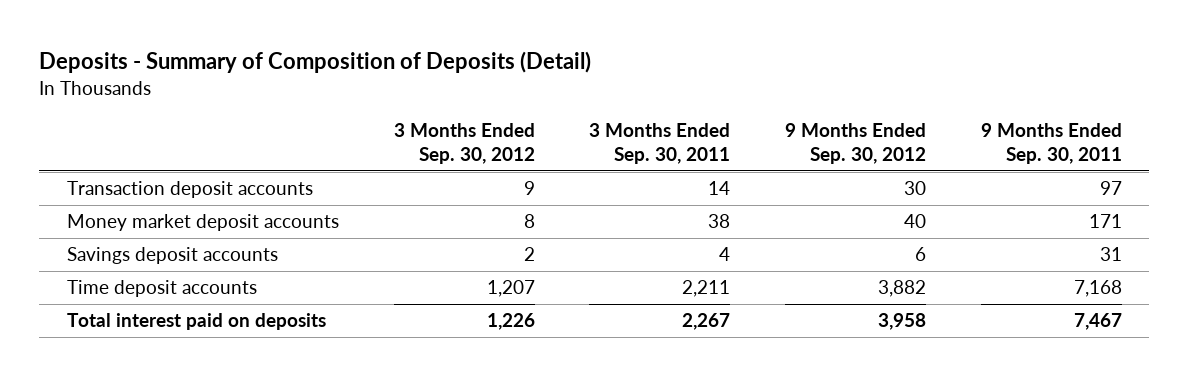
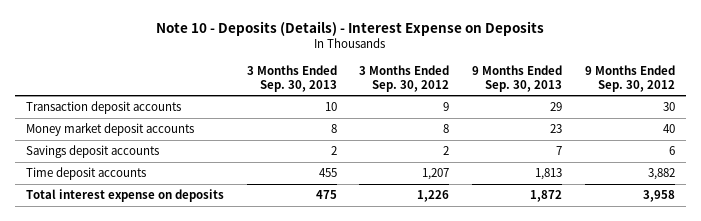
- Deposits - Summary of Composition of Deposits (Detail)
+ Note 10 - Deposits (Details) - Interest Expense on Deposits
- | 3 Months Ended Sep. 30, 2012 | 3 Months Ended Sep. 30, 2011 | 9 Months Ended Sep. 30, 2012 | 9 Months Ended Sep. 30, 2011
+ | 3 Months Ended Sep. 30, 2013 | 3 Months Ended Sep. 30, 2012 | 9 Months Ended Sep. 30, 2013 | 9 Months Ended Sep. 30, 2012
- Total interest paid on deposits | 1,226 | 2,267 | 3,958 | 7,467
+ Total interest expense on deposits | 475 | 1,226 | 1,872 | 3,958

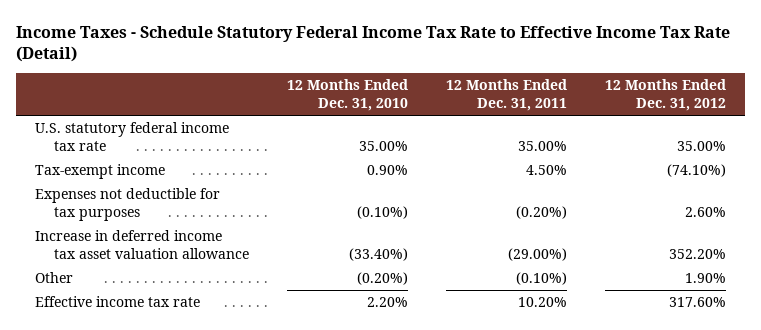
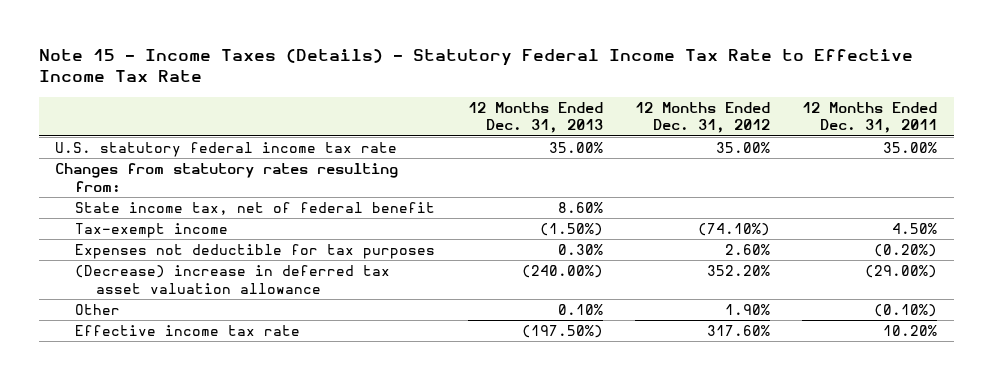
- Income Taxes - Schedule Statutory Federal Income Tax Rate to Effective Income Tax Rate (Detail)
+ Note 15 - Income Taxes (Details) - Statutory Federal Income Tax Rate to Effective Income Tax Rate
- | 12 Months Ended Dec. 31, 2010 | 12 Months Ended Dec. 31, 2011 | 12 Months Ended Dec. 31, 2012
+ | 12 Months Ended Dec. 31, 2013 | 12 Months Ended Dec. 31, 2012 | 12 Months Ended Dec. 31, 2011
+ Changes from statutory rates resulting from:
+ State income tax, net of federal benefit | 8.60% | |
- Increase in deferred income tax asset valuation allowance | (33.40%) | (29.00%) | 352.20%
+ (Decrease) increase in deferred tax asset valuation allowance | (240.00%) | 352.20% | (29.00%)

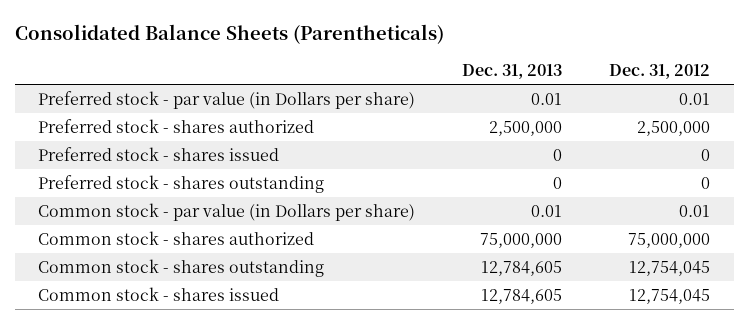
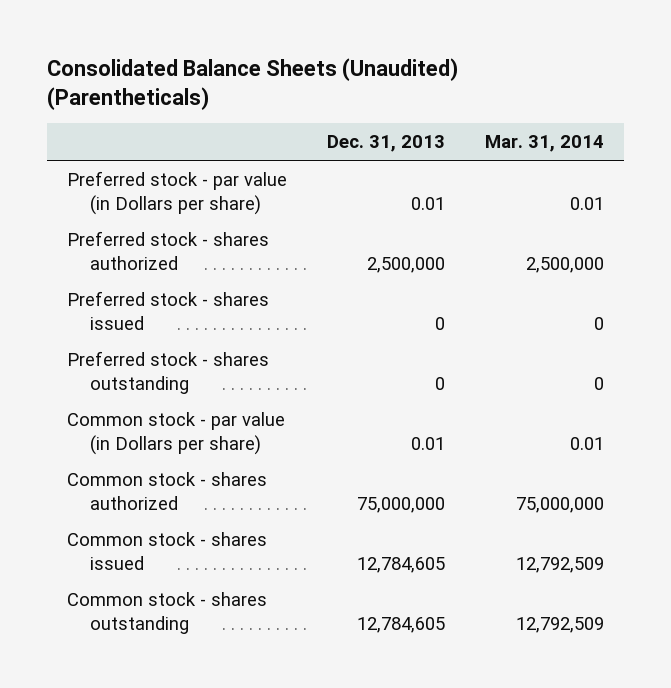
- Consolidated Balance Sheets (Parentheticals)
+ Consolidated Balance Sheets (Unaudited) (Parentheticals)
- | Dec. 31, 2013 | Dec. 31, 2012
+ | Dec. 31, 2013 | Mar. 31, 2014
moved down: Common stock - shares outstanding | 12,784,605 | 12,792,509

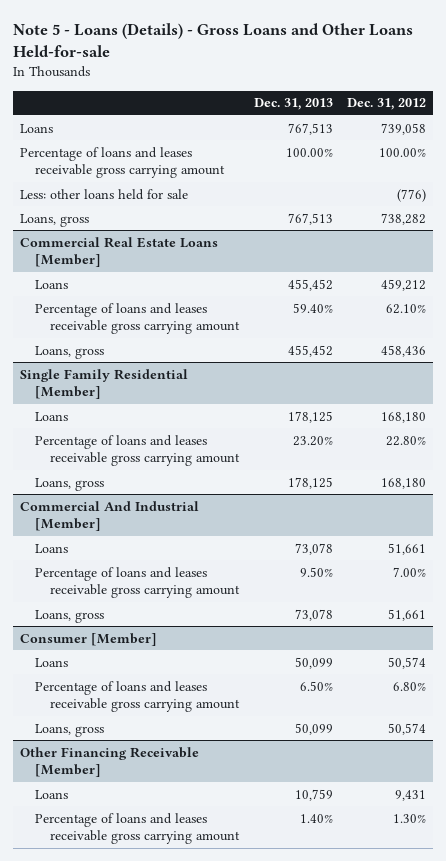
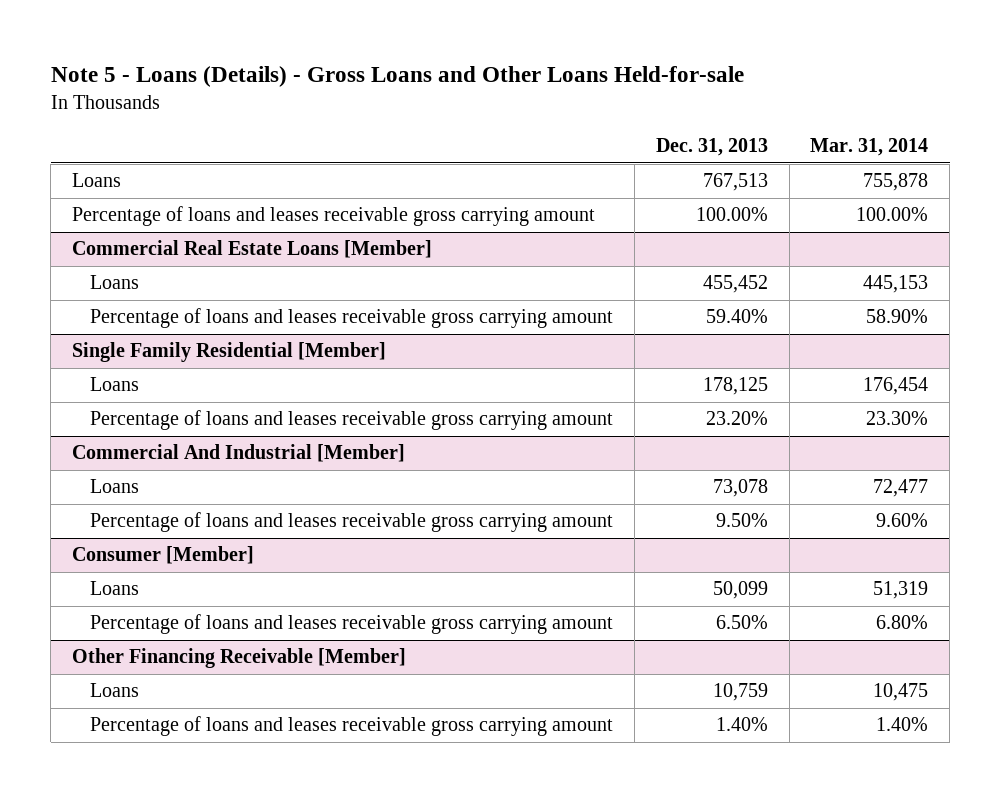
- | Dec. 31, 2013 | Dec. 31, 2012
+ | Dec. 31, 2013 | Mar. 31, 2014
- Less: other loans held for sale | | (776)
- Loans, gross | 767,513 | 738,282
@ Commercial Real Estate Loans [Member]
- Loans, gross | 455,452 | 458,436
@ Single Family Residential [Member]
- Loans, gross | 178,125 | 168,180
@ Commercial And Industrial [Member]
- Loans, gross | 73,078 | 51,661
@ Consumer [Member]
- Loans, gross | 50,099 | 50,574

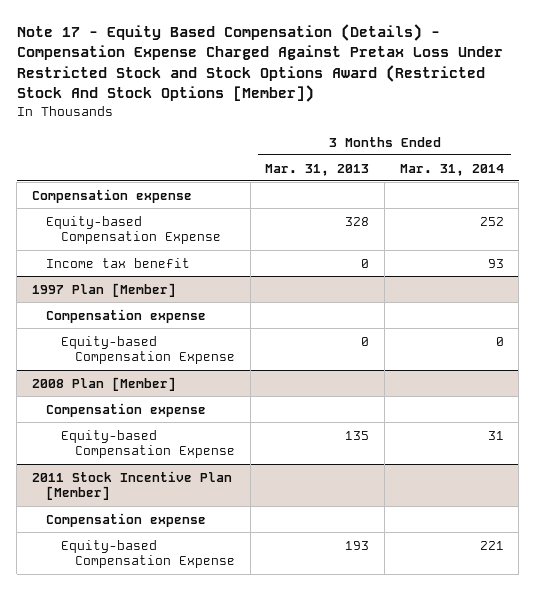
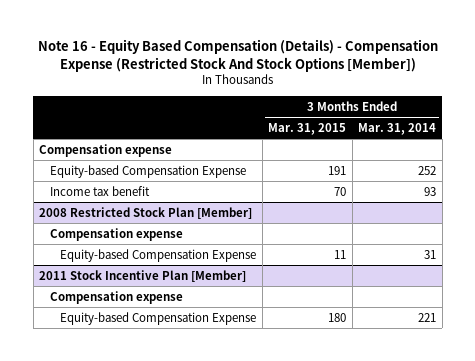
- Note 17 - Equity Based Compensation (Details) - Compensation Expense Charged Against Pretax Loss Under Restricted Stock and Stock Options Award (Restricted Stock And Stock Options [Member])
+ Note 16 - Equity Based Compensation (Details) - Compensation Expense (Restricted Stock And Stock Options [Member])
- | 3 Months Ended Mar. 31, 2013 | 3 Months Ended Mar. 31, 2014
+ | 3 Months Ended Mar. 31, 2015 | 3 Months Ended Mar. 31, 2014
- 1997 Plan [Member]
- Compensation expense
- Equity-based Compensation Expense | 0 | 0
- 2008 Plan [Member]
+ 2008 Restricted Stock Plan [Member]

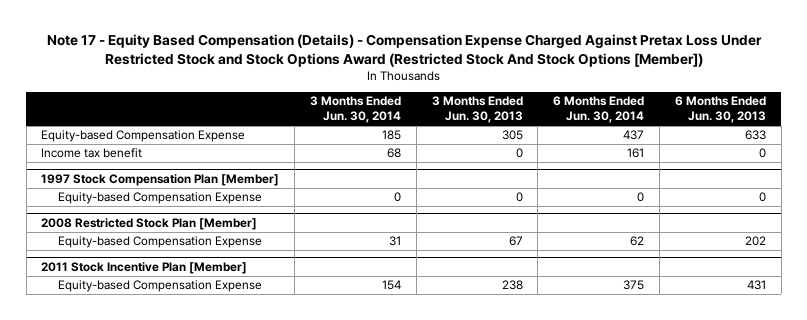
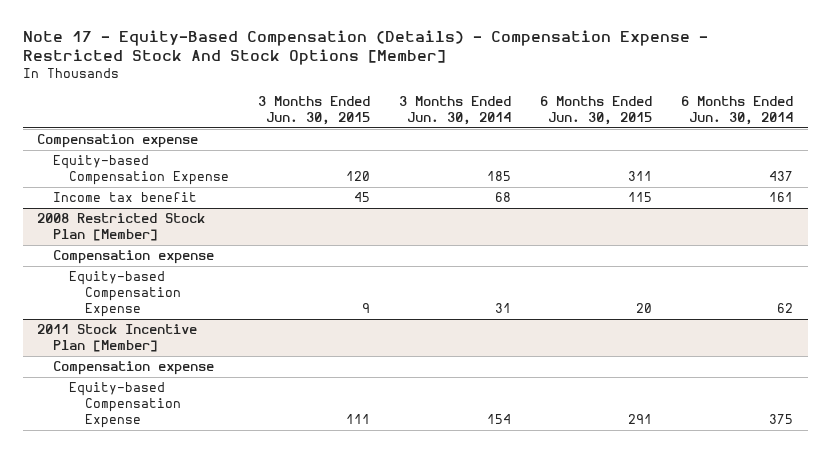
- Note 17 - Equity Based Compensation (Details) - Compensation Expense Charged Against Pretax Loss Under Restricted Stock and Stock Options Award (Restricted Stock And Stock Options [Member])
+ Note 17 - Equity-Based Compensation (Details) - Compensation Expense - Restricted Stock And Stock Options [Member]
- | 3 Months Ended Jun. 30, 2014 | 3 Months Ended Jun. 30, 2013 | 6 Months Ended Jun. 30, 2014 | 6 Months Ended Jun. 30, 2013
+ | 3 Months Ended Jun. 30, 2015 | 3 Months Ended Jun. 30, 2014 | 6 Months Ended Jun. 30, 2015 | 6 Months Ended Jun. 30, 2014
+ Compensation expense
- 1997 Stock Compensation Plan [Member]
- Equity-based Compensation Expense | 0 | 0 | 0 | 0
@ 2008 Restricted Stock Plan [Member]
+ Compensation expense
@ 2011 Stock Incentive Plan [Member]
+ Compensation expense

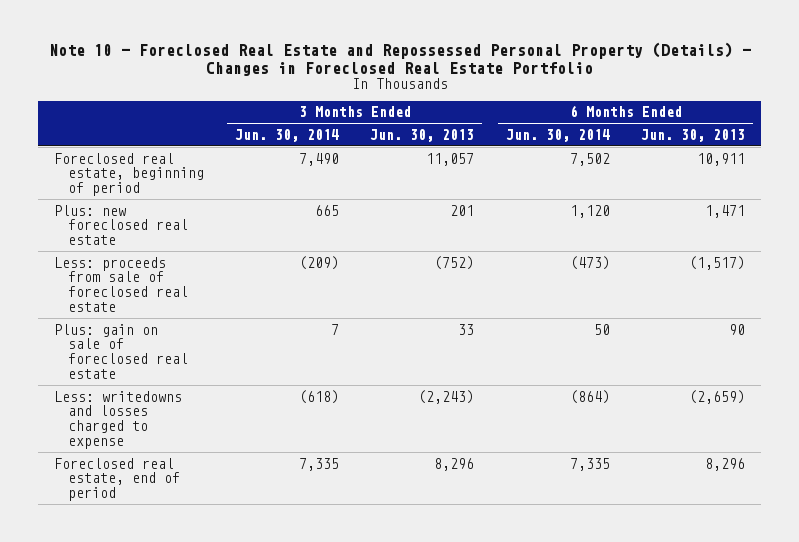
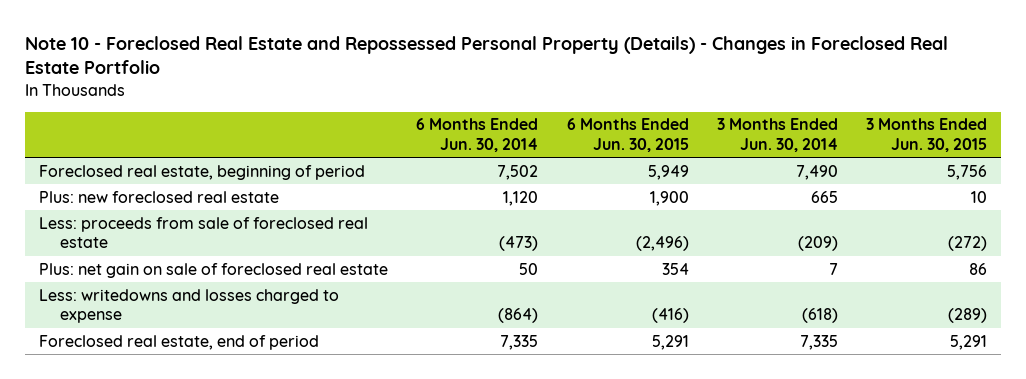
- | 3 Months Ended Jun. 30, 2014 | 3 Months Ended Jun. 30, 2013 | 6 Months Ended Jun. 30, 2014 | 6 Months Ended Jun. 30, 2013
+ | 6 Months Ended Jun. 30, 2014 | 6 Months Ended Jun. 30, 2015 | 3 Months Ended Jun. 30, 2014 | 3 Months Ended Jun. 30, 2015
- Plus: gain on sale of foreclosed real estate | 7 | 33 | 50 | 90
+ Plus: net gain on sale of foreclosed real estate | 50 | 354 | 7 | 86

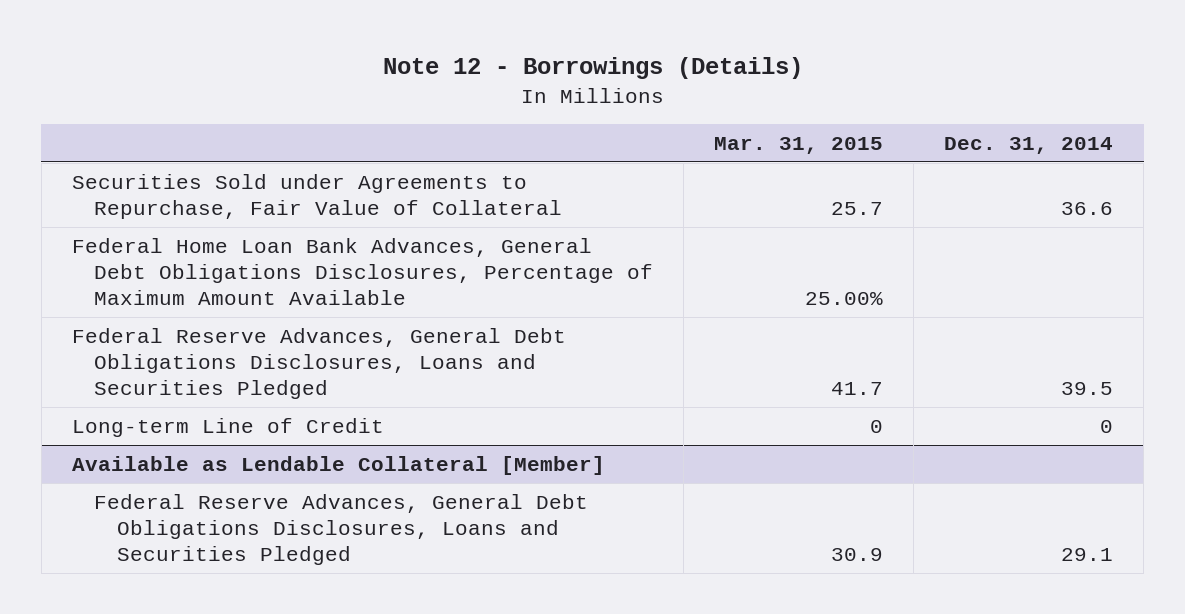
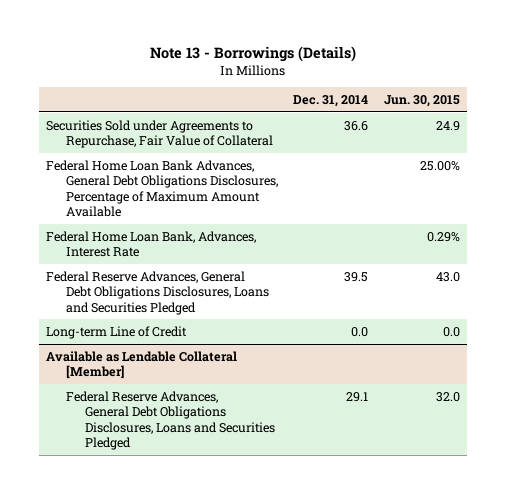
- Note 12 - Borrowings (Details)
+ Note 13 - Borrowings (Details)
- | Mar. 31, 2015 | Dec. 31, 2014
+ | Dec. 31, 2014 | Jun. 30, 2015
+ Federal Home Loan Bank, Advances, Interest Rate | | 0.29%
- Long-term Line of Credit | 0 | 0
+ Long-term Line of Credit | 0.0 | 0.0

